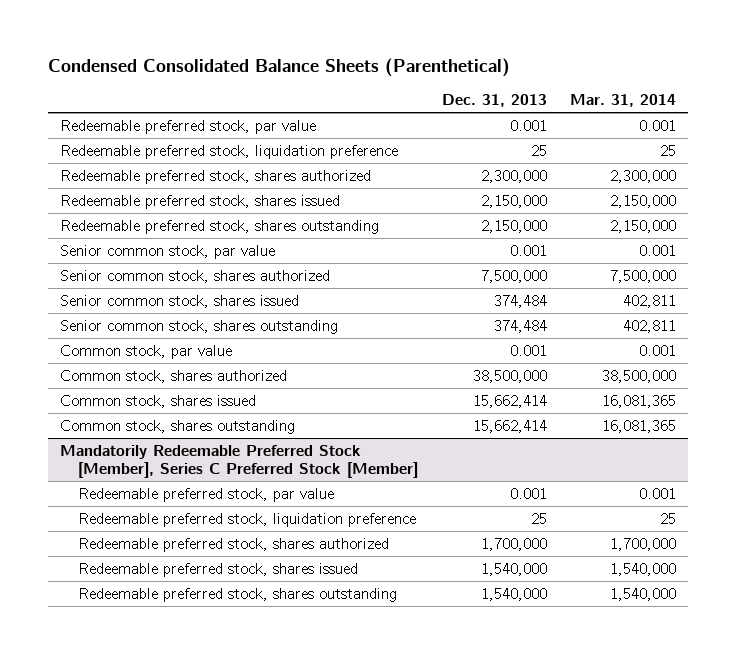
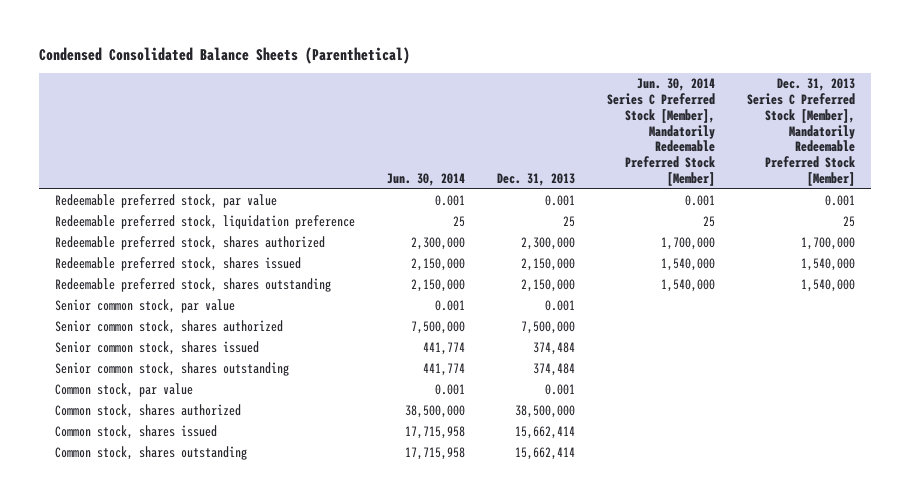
- | Dec. 31, 2013 | Mar. 31, 2014
+ | Jun. 30, 2014 | Dec. 31, 2013 | Jun. 30, 2014 Series C Preferred Stock [Member], Mandatorily Redeemable Preferred Stock [Member] | Dec. 31, 2013 Series C Preferred Stock [Member], Mandatorily Redeemable Preferred Stock [Member]
- Mandatorily Redeemable Preferred Stock [Member], Series C Preferred Stock [Member]
- Redeemable preferred stock, par value | 0.001 | 0.001
- Redeemable preferred stock, liquidation preference | 25 | 25
- Redeemable preferred stock, shares authorized | 1,700,000 | 1,700,000
- Redeemable preferred stock, shares issued | 1,540,000 | 1,540,000
- Redeemable preferred stock, shares outstanding | 1,540,000 | 1,540,000

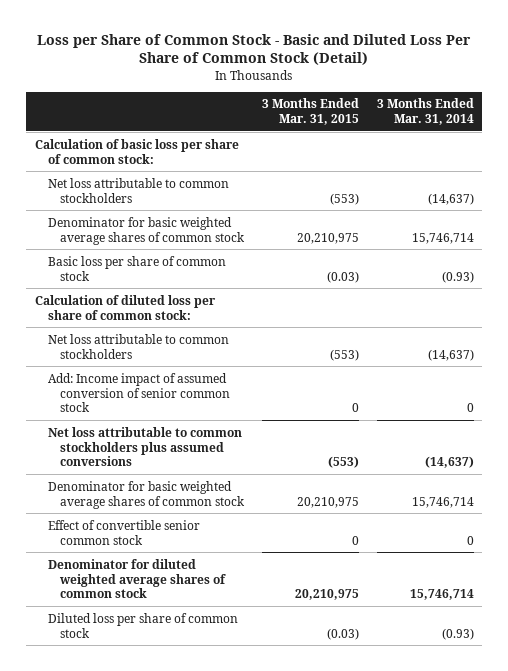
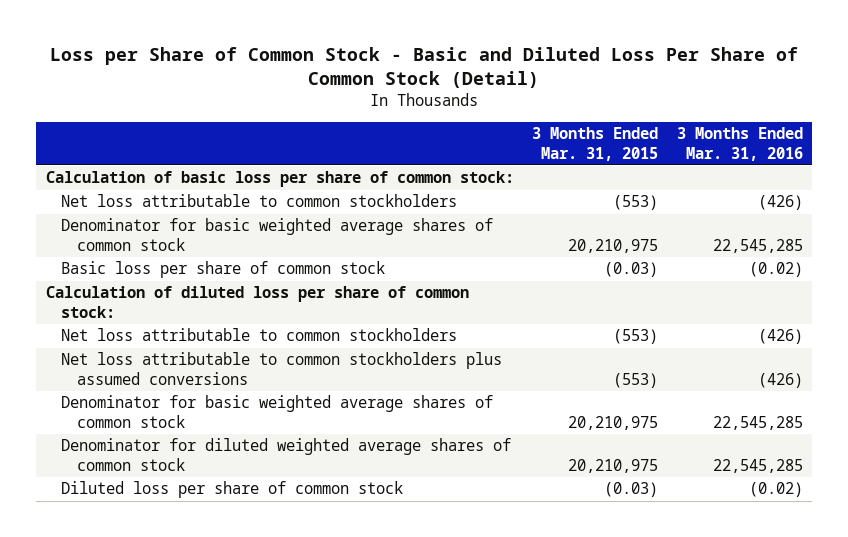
- | 3 Months Ended Mar. 31, 2015 | 3 Months Ended Mar. 31, 2014
+ | 3 Months Ended Mar. 31, 2015 | 3 Months Ended Mar. 31, 2016
- Add: Income impact of assumed conversion of senior common stock | 0 | 0
- Effect of convertible senior common stock | 0 | 0

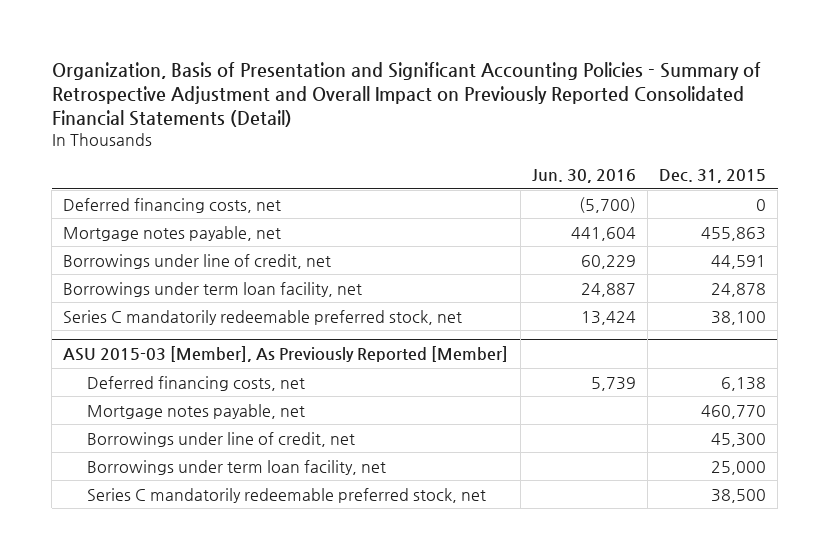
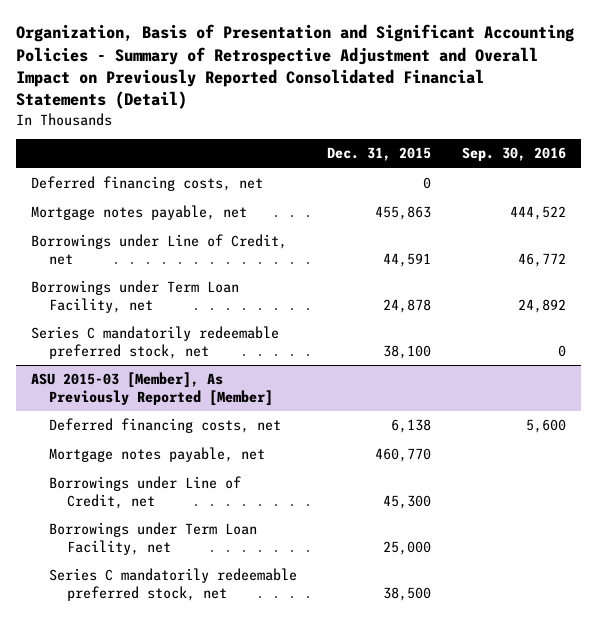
- | Jun. 30, 2016 | Dec. 31, 2015
+ | Dec. 31, 2015 | Sep. 30, 2016
- Borrowings under line of credit, net | 60,229 | 44,591
- Borrowings under term loan facility, net | 24,887 | 24,878
+ Borrowings under Line of Credit, net | 44,591 | 46,772
+ Borrowings under Term Loan Facility, net | 24,878 | 24,892
@ ASU 2015-03 [Member], As Previously Reported [Member]
- Borrowings under line of credit, net | | 45,300
- Borrowings under term loan facility, net | | 25,000
+ Borrowings under Line of Credit, net | 45,300 |
+ Borrowings under Term Loan Facility, net | 25,000 |

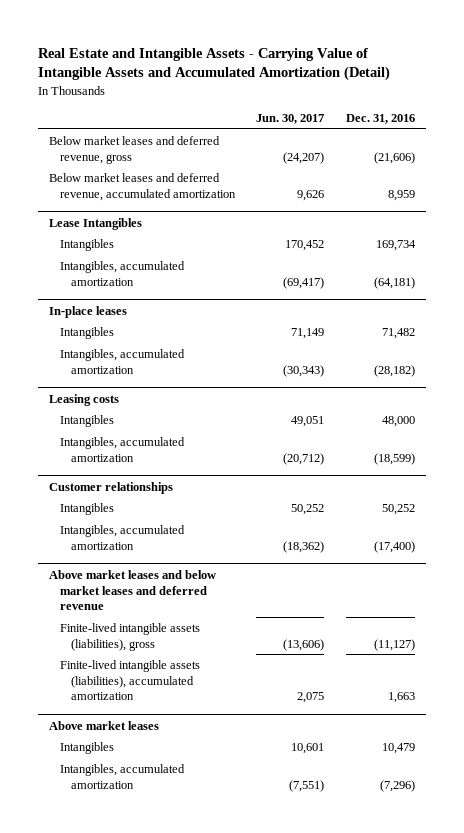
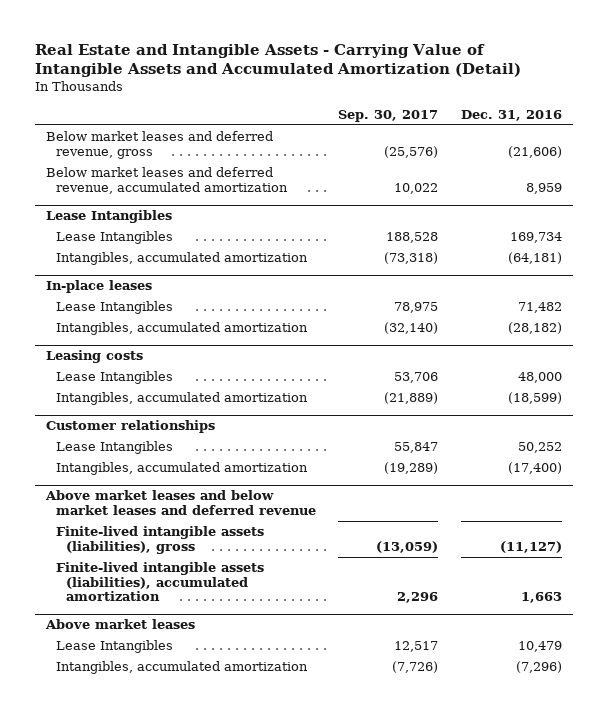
- | Jun. 30, 2017 | Dec. 31, 2016
+ | Sep. 30, 2017 | Dec. 31, 2016
@ Lease Intangibles
- Intangibles | 170,452 | 169,734
+ Lease Intangibles | 188,528 | 169,734
@ In-place leases
- Intangibles | 71,149 | 71,482
+ Lease Intangibles | 78,975 | 71,482
@ Leasing costs
- Intangibles | 49,051 | 48,000
+ Lease Intangibles | 53,706 | 48,000
@ Customer relationships
- Intangibles | 50,252 | 50,252
+ Lease Intangibles | 55,847 | 50,252
@ Above market leases
- Intangibles | 10,601 | 10,479
+ Lease Intangibles | 12,517 | 10,479

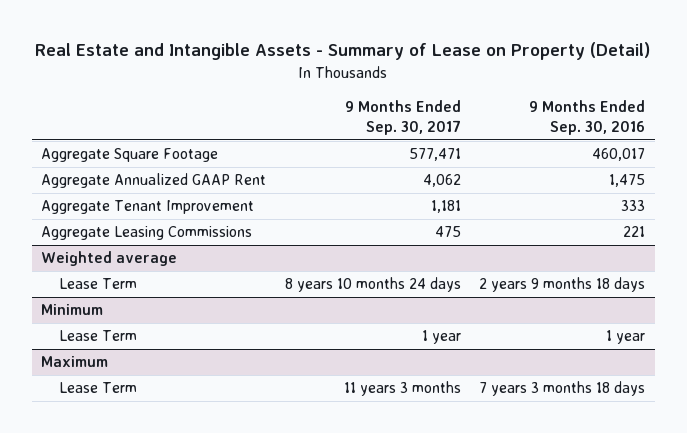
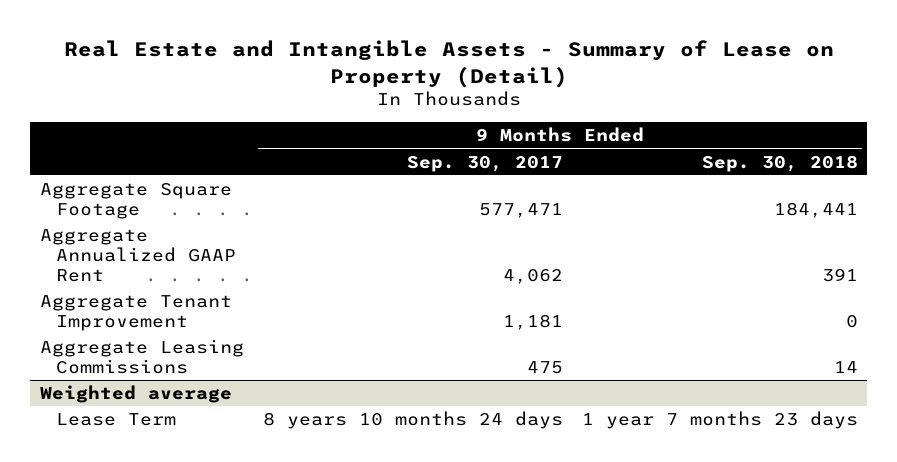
- | 9 Months Ended Sep. 30, 2017 | 9 Months Ended Sep. 30, 2016
+ | 9 Months Ended Sep. 30, 2017 | 9 Months Ended Sep. 30, 2018
- Minimum
- Lease Term | 1 year | 1 year
- Maximum
- Lease Term | 11 years 3 months | 7 years 3 months 18 days

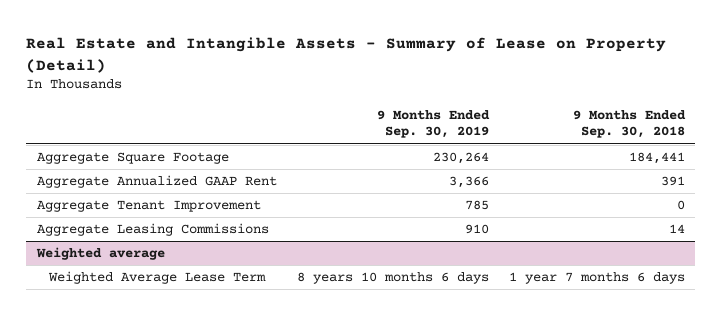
- | 9 Months Ended Sep. 30, 2017 | 9 Months Ended Sep. 30, 2018
+ | 9 Months Ended Sep. 30, 2019 | 9 Months Ended Sep. 30, 2018
@ Weighted average
- Lease Term | 8 years 10 months 24 days | 1 year 7 months 23 days
+ Weighted Average Lease Term | 8 years 10 months 6 days | 1 year 7 months 6 days

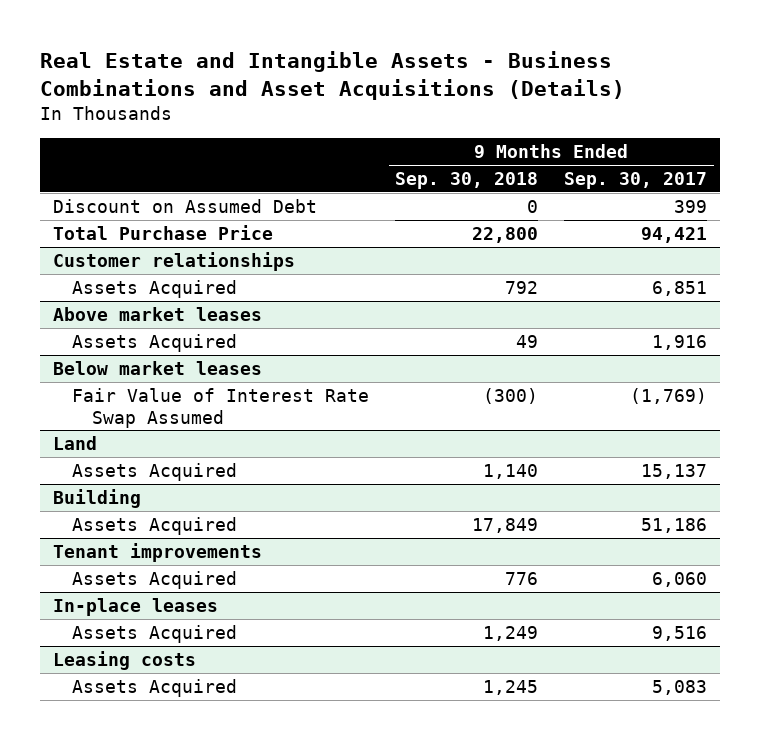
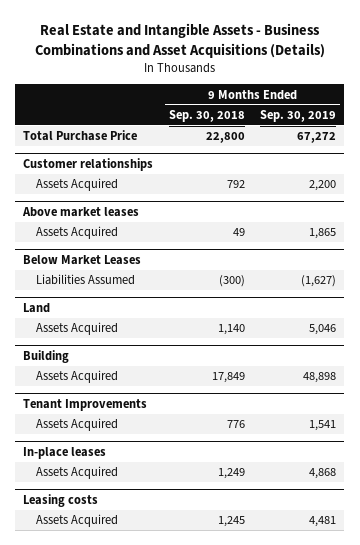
- | 9 Months Ended Sep. 30, 2018 | 9 Months Ended Sep. 30, 2017
+ | 9 Months Ended Sep. 30, 2018 | 9 Months Ended Sep. 30, 2019
- Discount on Assumed Debt | 0 | 399
- Below market leases
- Fair Value of Interest Rate Swap Assumed | (300) | (1,769)
+ Below Market Leases
+ Liabilities Assumed | (300) | (1,627)
- Tenant improvements
+ Tenant Improvements

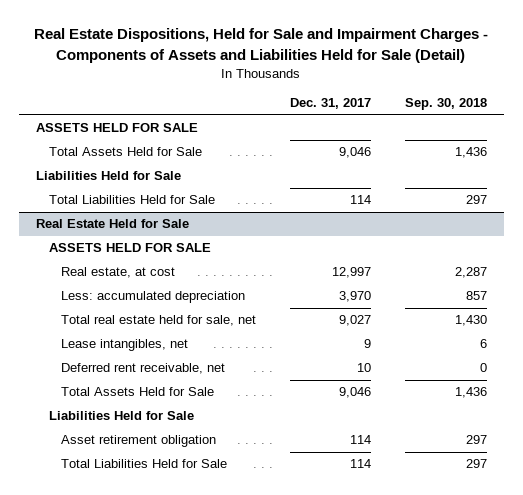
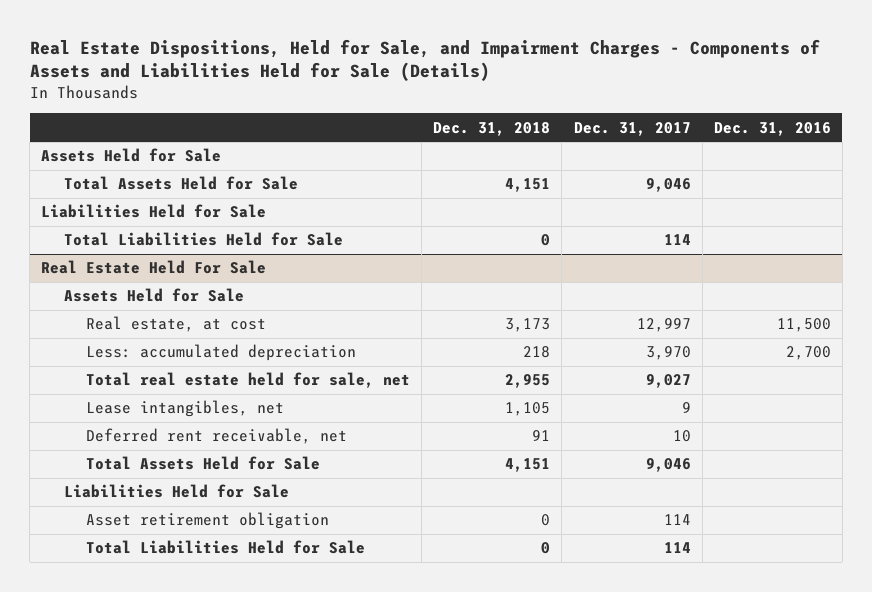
- Real Estate Dispositions, Held for Sale and Impairment Charges - Components of Assets and Liabilities Held for Sale (Detail)
+ Real Estate Dispositions, Held for Sale, and Impairment Charges - Components of Assets and Liabilities Held for Sale (Details)
- | Dec. 31, 2017 | Sep. 30, 2018
+ | Dec. 31, 2018 | Dec. 31, 2017 | Dec. 31, 2016
- ASSETS HELD FOR SALE
+ Assets Held for Sale
- Real Estate Held for Sale
- ASSETS HELD FOR SALE
+ Real Estate Held For Sale
+ Assets Held for Sale

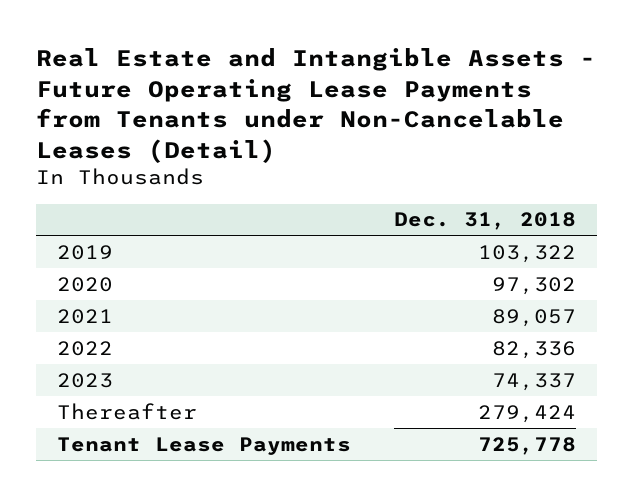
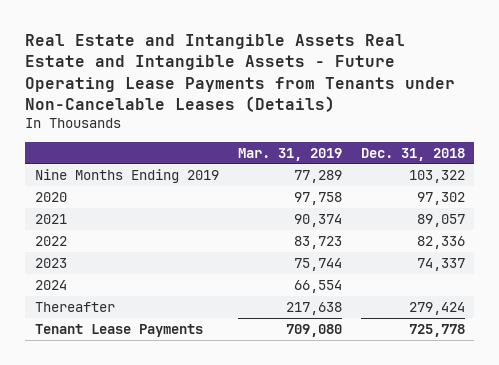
- Real Estate and Intangible Assets - Future Operating Lease Payments from Tenants under Non-Cancelable Leases (Detail)
+ Real Estate and Intangible Assets Real Estate and Intangible Assets - Future Operating Lease Payments from Tenants under Non-Cancelable Leases (Details)
- | Dec. 31, 2018
+ | Mar. 31, 2019 | Dec. 31, 2018
- 2019 | 103,322
+ Nine Months Ending 2019 | 77,289 | 103,322
+ 2024 | 66,554 |

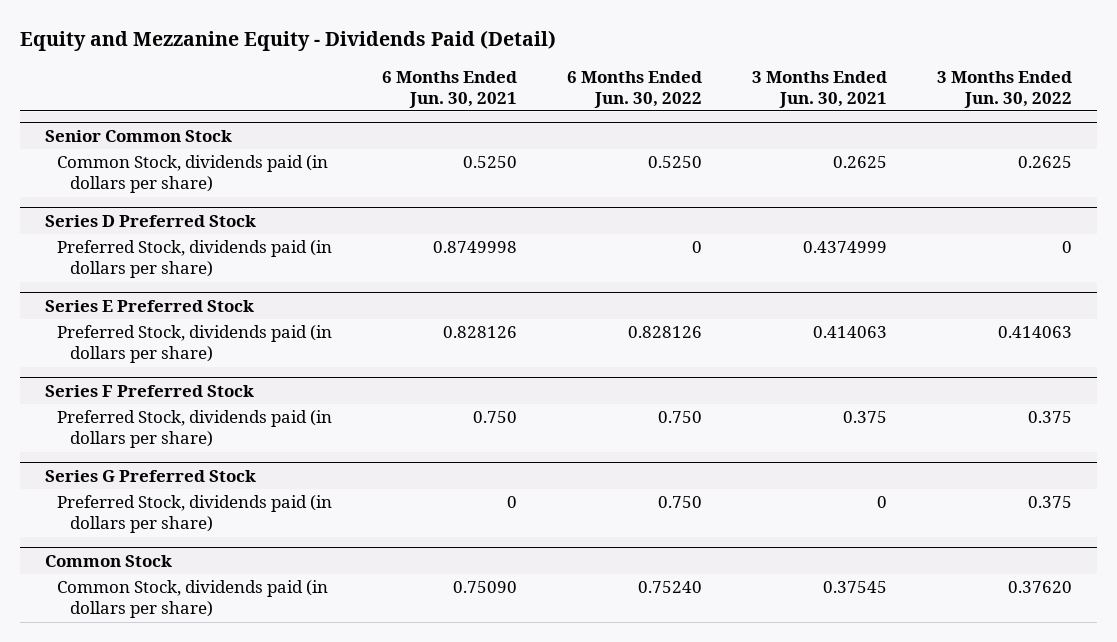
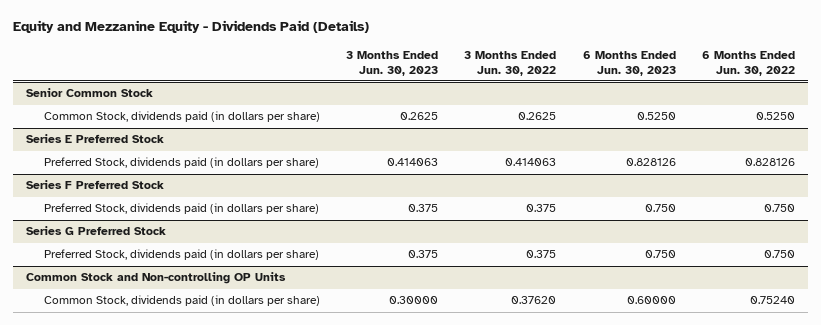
- Equity and Mezzanine Equity - Dividends Paid (Detail)
+ Equity and Mezzanine Equity - Dividends Paid (Details)
- | 6 Months Ended Jun. 30, 2021 | 6 Months Ended Jun. 30, 2022 | 3 Months Ended Jun. 30, 2021 | 3 Months Ended Jun. 30, 2022
+ | 3 Months Ended Jun. 30, 2023 | 3 Months Ended Jun. 30, 2022 | 6 Months Ended Jun. 30, 2023 | 6 Months Ended Jun. 30, 2022
- Series D Preferred Stock
- Preferred Stock, dividends paid (in dollars per share) | 0.8749998 | 0 | 0.4374999 | 0
- Common Stock
+ Common Stock and Non-controlling OP Units

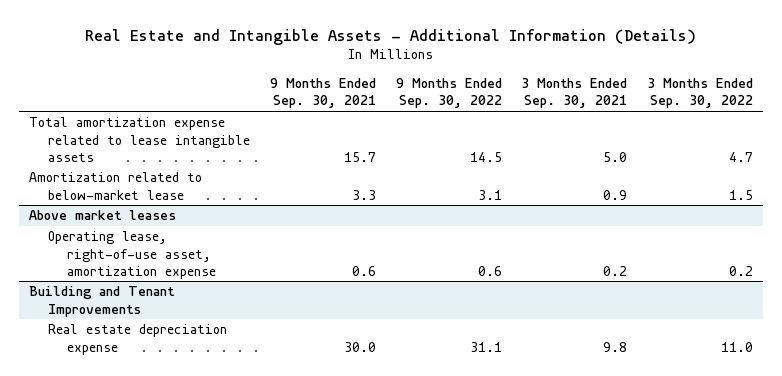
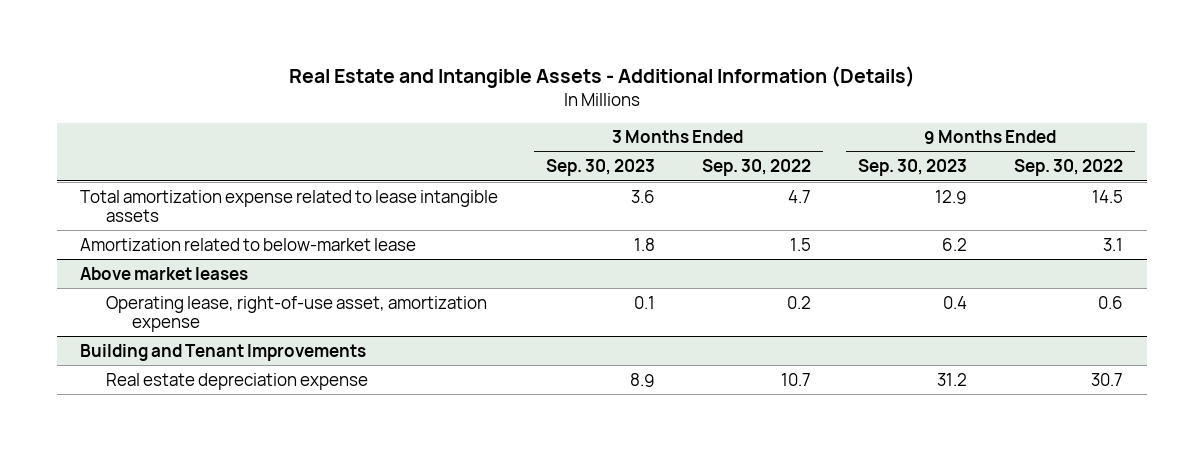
- | 9 Months Ended Sep. 30, 2021 | 9 Months Ended Sep. 30, 2022 | 3 Months Ended Sep. 30, 2021 | 3 Months Ended Sep. 30, 2022
+ | 3 Months Ended Sep. 30, 2023 | 3 Months Ended Sep. 30, 2022 | 9 Months Ended Sep. 30, 2023 | 9 Months Ended Sep. 30, 2022
@ Building and Tenant Improvements
- Real estate depreciation expense | 30.0 | 31.1 | 9.8 | 11.0
+ Real estate depreciation expense | 8.9 | 10.7 | 31.2 | 30.7

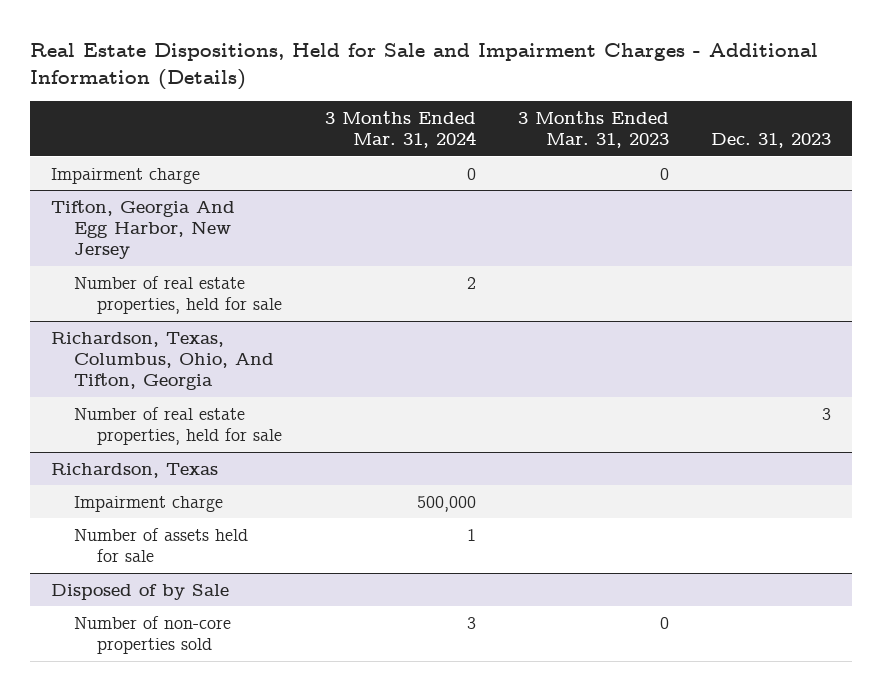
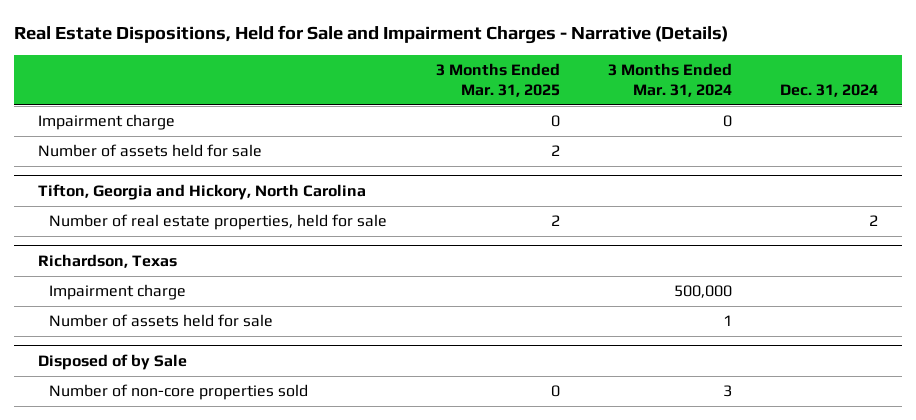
- Real Estate Dispositions, Held for Sale and Impairment Charges - Additional Information (Details)
+ Real Estate Dispositions, Held for Sale and Impairment Charges - Narrative (Details)
- | 3 Months Ended Mar. 31, 2024 | 3 Months Ended Mar. 31, 2023 | Dec. 31, 2023
+ | 3 Months Ended Mar. 31, 2025 | 3 Months Ended Mar. 31, 2024 | Dec. 31, 2024
- Tifton, Georgia And Egg Harbor, New Jersey
- Number of real estate properties, held for sale | 2 | |
- Richardson, Texas, Columbus, Ohio, And Tifton, Georgia
+ Number of assets held for sale | 2 | |
+ Tifton, Georgia and Hickory, North Carolina

